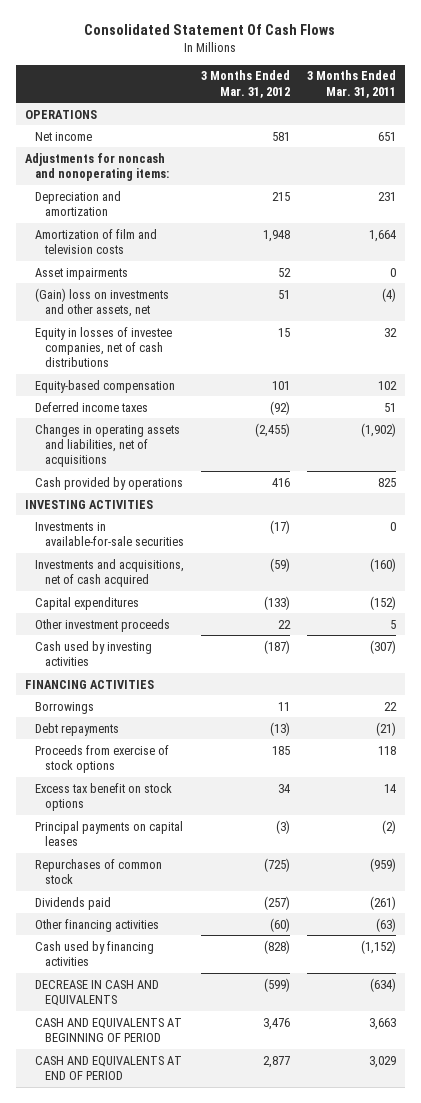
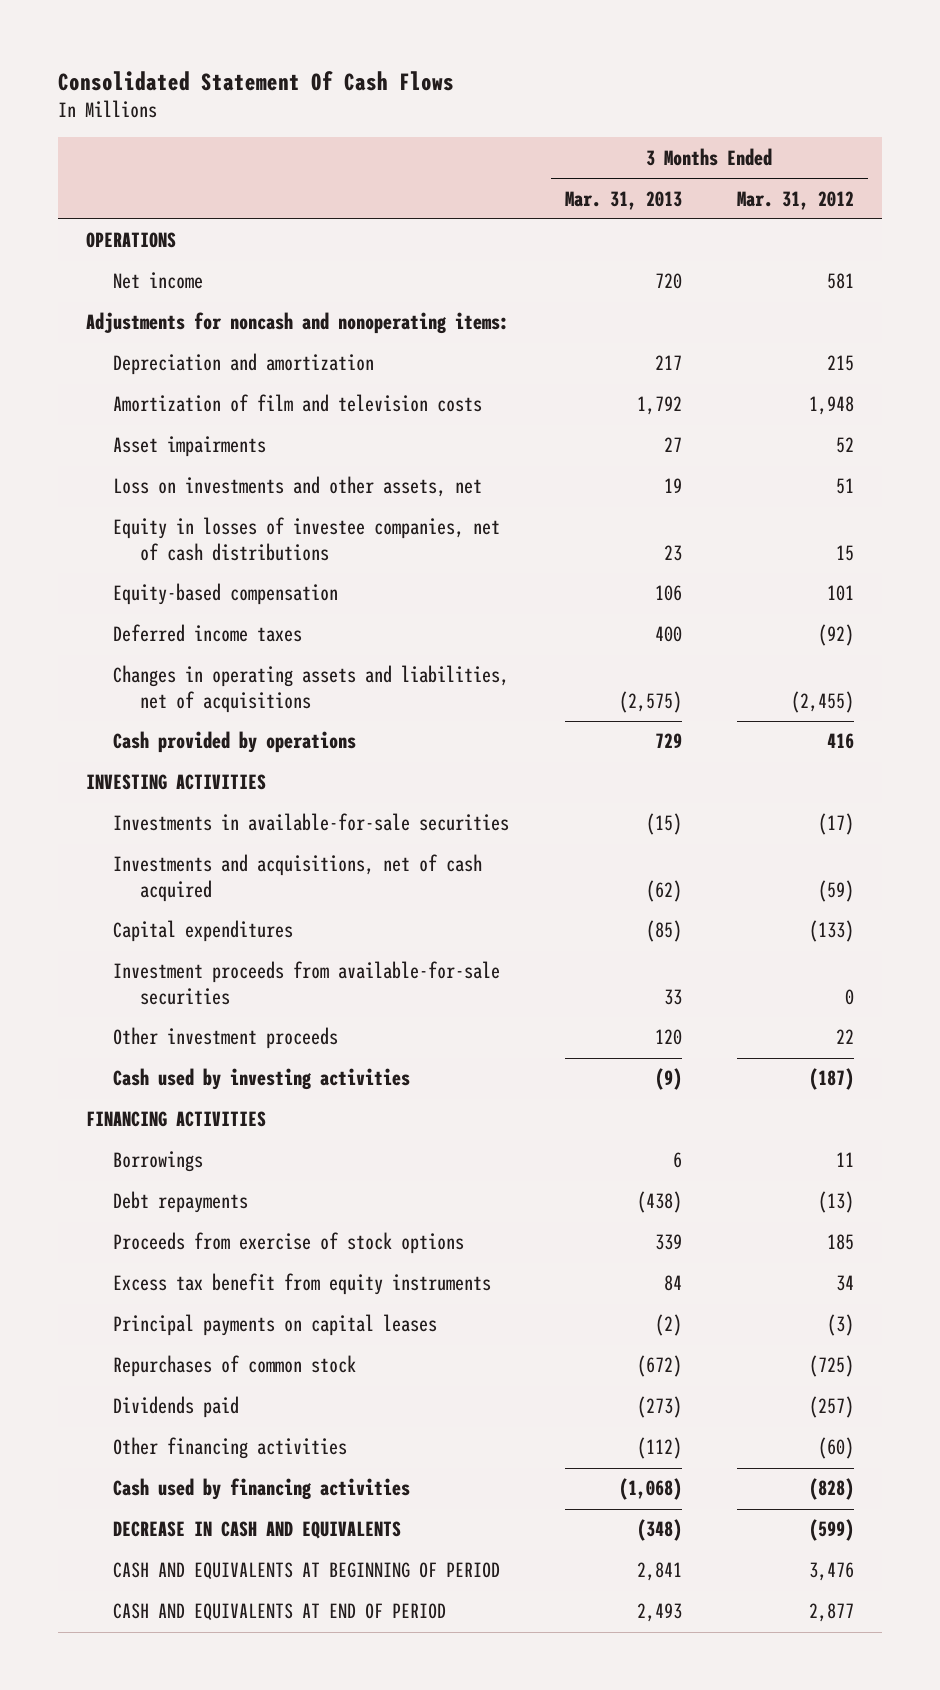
- | 3 Months Ended Mar. 31, 2012 | 3 Months Ended Mar. 31, 2011
+ | 3 Months Ended Mar. 31, 2013 | 3 Months Ended Mar. 31, 2012
- (Gain) loss on investments and other assets, net | 51 | (4)
+ Loss on investments and other assets, net | 19 | 51
+ Investment proceeds from available-for-sale securities | 33 | 0
- Excess tax benefit on stock options | 34 | 14
+ Excess tax benefit from equity instruments | 84 | 34

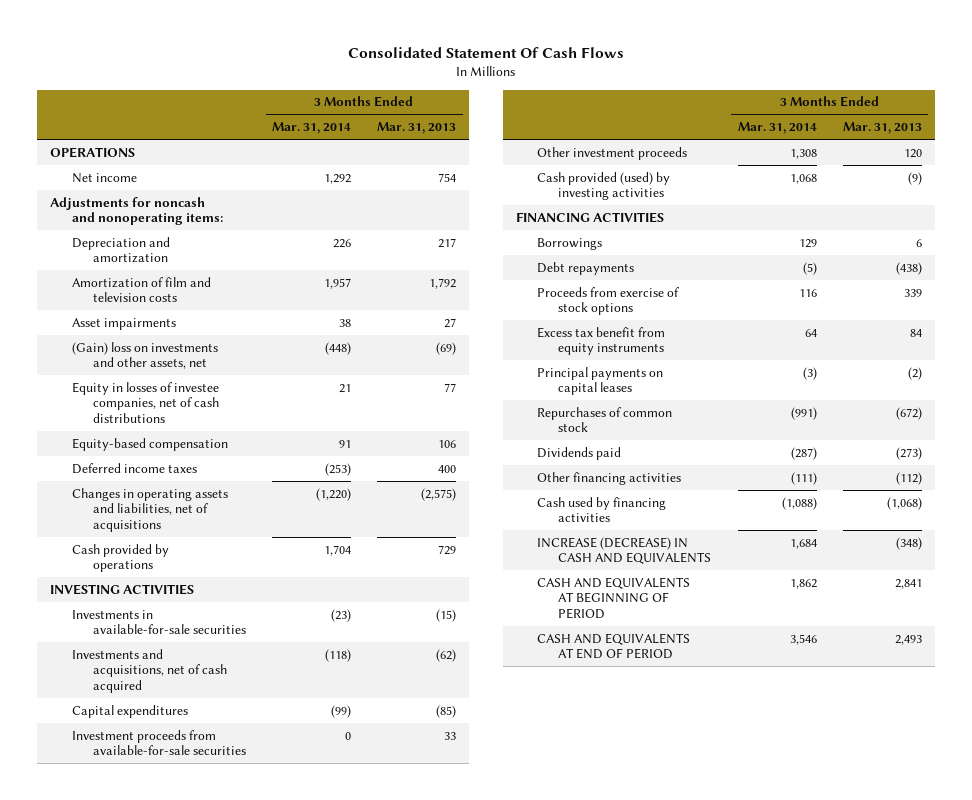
- | 3 Months Ended Mar. 31, 2013 | 3 Months Ended Mar. 31, 2012
+ | 3 Months Ended Mar. 31, 2014 | 3 Months Ended Mar. 31, 2013
- Net income | 720 | 581
+ Net income | 1,292 | 754
- Loss on investments and other assets, net | 19 | 51
- Equity in losses of investee companies, net of cash distributions | 23 | 15
+ (Gain) loss on investments and other assets, net | (448) | (69)
+ Equity in losses of investee companies, net of cash distributions | 21 | 77
- Cash used by investing activities | (9) | (187)
+ Cash provided (used) by investing activities | 1,068 | (9)
- DECREASE IN CASH AND EQUIVALENTS | (348) | (599)
+ INCREASE (DECREASE) IN CASH AND EQUIVALENTS | 1,684 | (348)

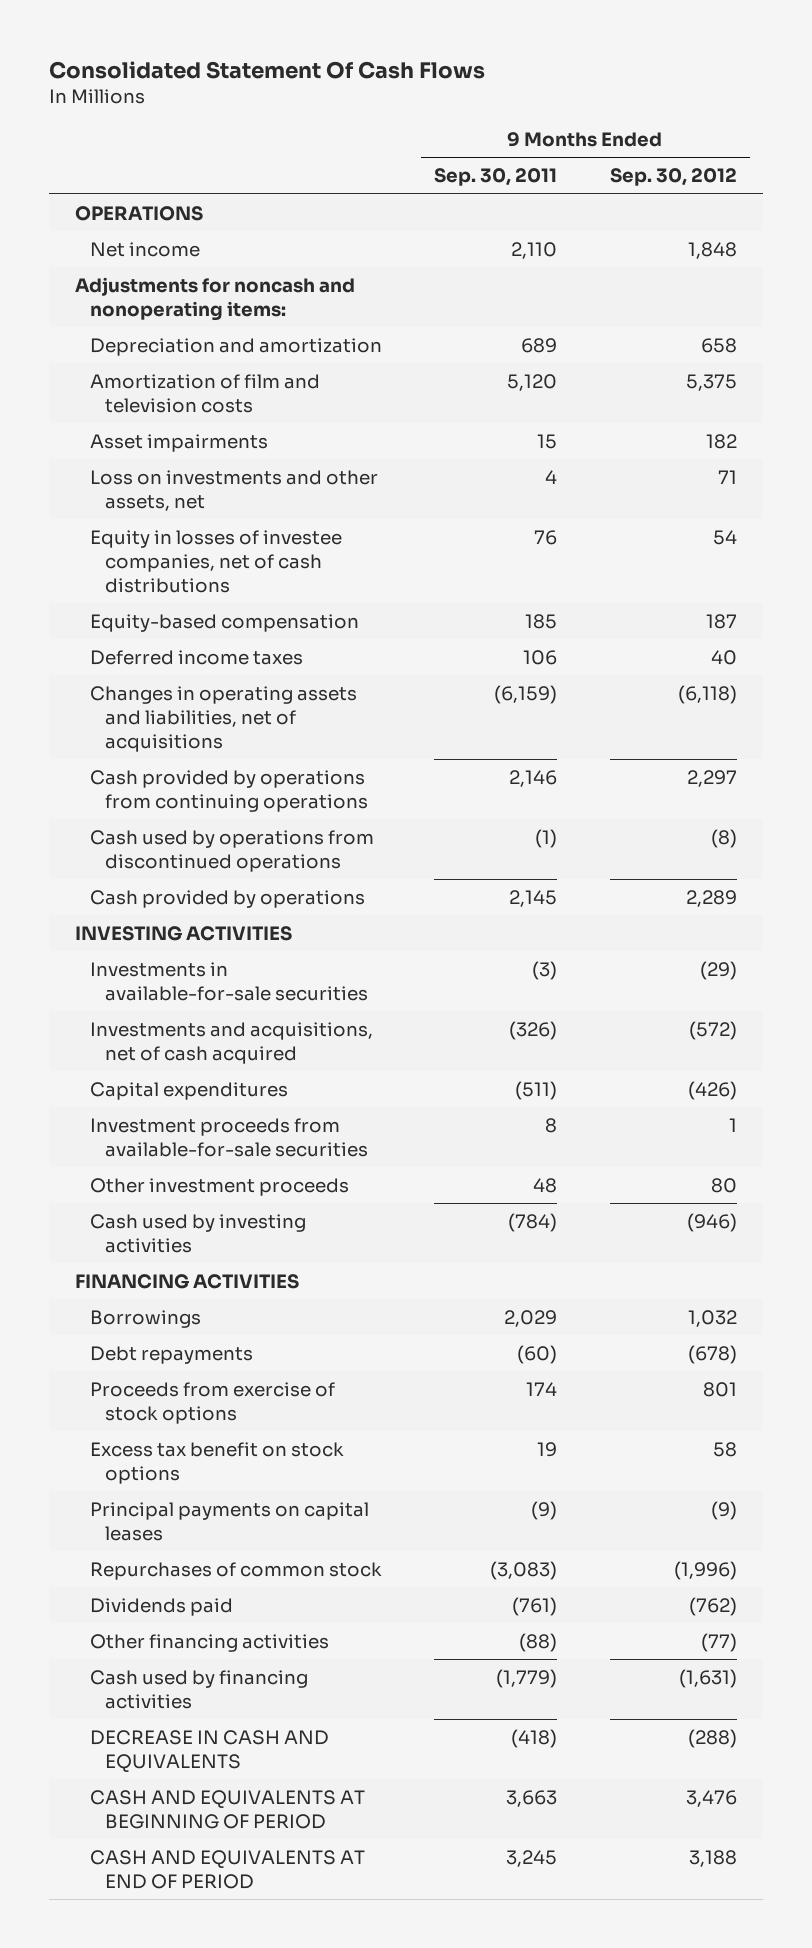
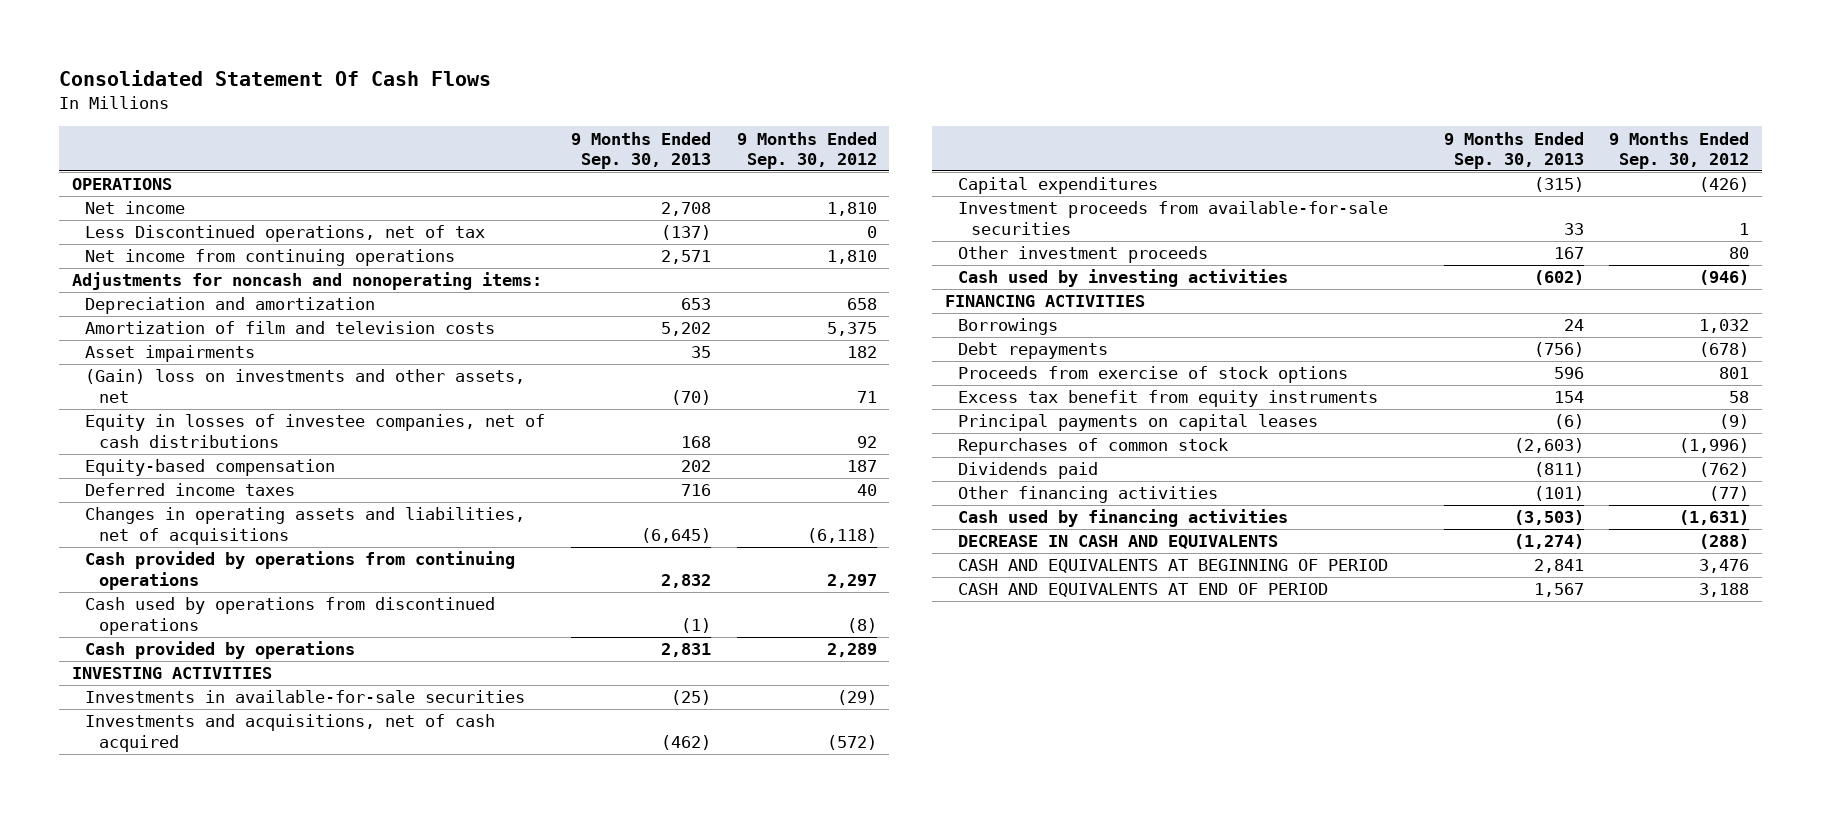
- | 9 Months Ended Sep. 30, 2011 | 9 Months Ended Sep. 30, 2012
+ | 9 Months Ended Sep. 30, 2013 | 9 Months Ended Sep. 30, 2012
- Net income | 2,110 | 1,848
+ Net income | 2,708 | 1,810
+ Less Discontinued operations, net of tax | (137) | 0
+ Net income from continuing operations | 2,571 | 1,810
- Loss on investments and other assets, net | 4 | 71
- Equity in losses of investee companies, net of cash distributions | 76 | 54
+ (Gain) loss on investments and other assets, net | (70) | 71
+ Equity in losses of investee companies, net of cash distributions | 168 | 92
- Excess tax benefit on stock options | 19 | 58
+ Excess tax benefit from equity instruments | 154 | 58

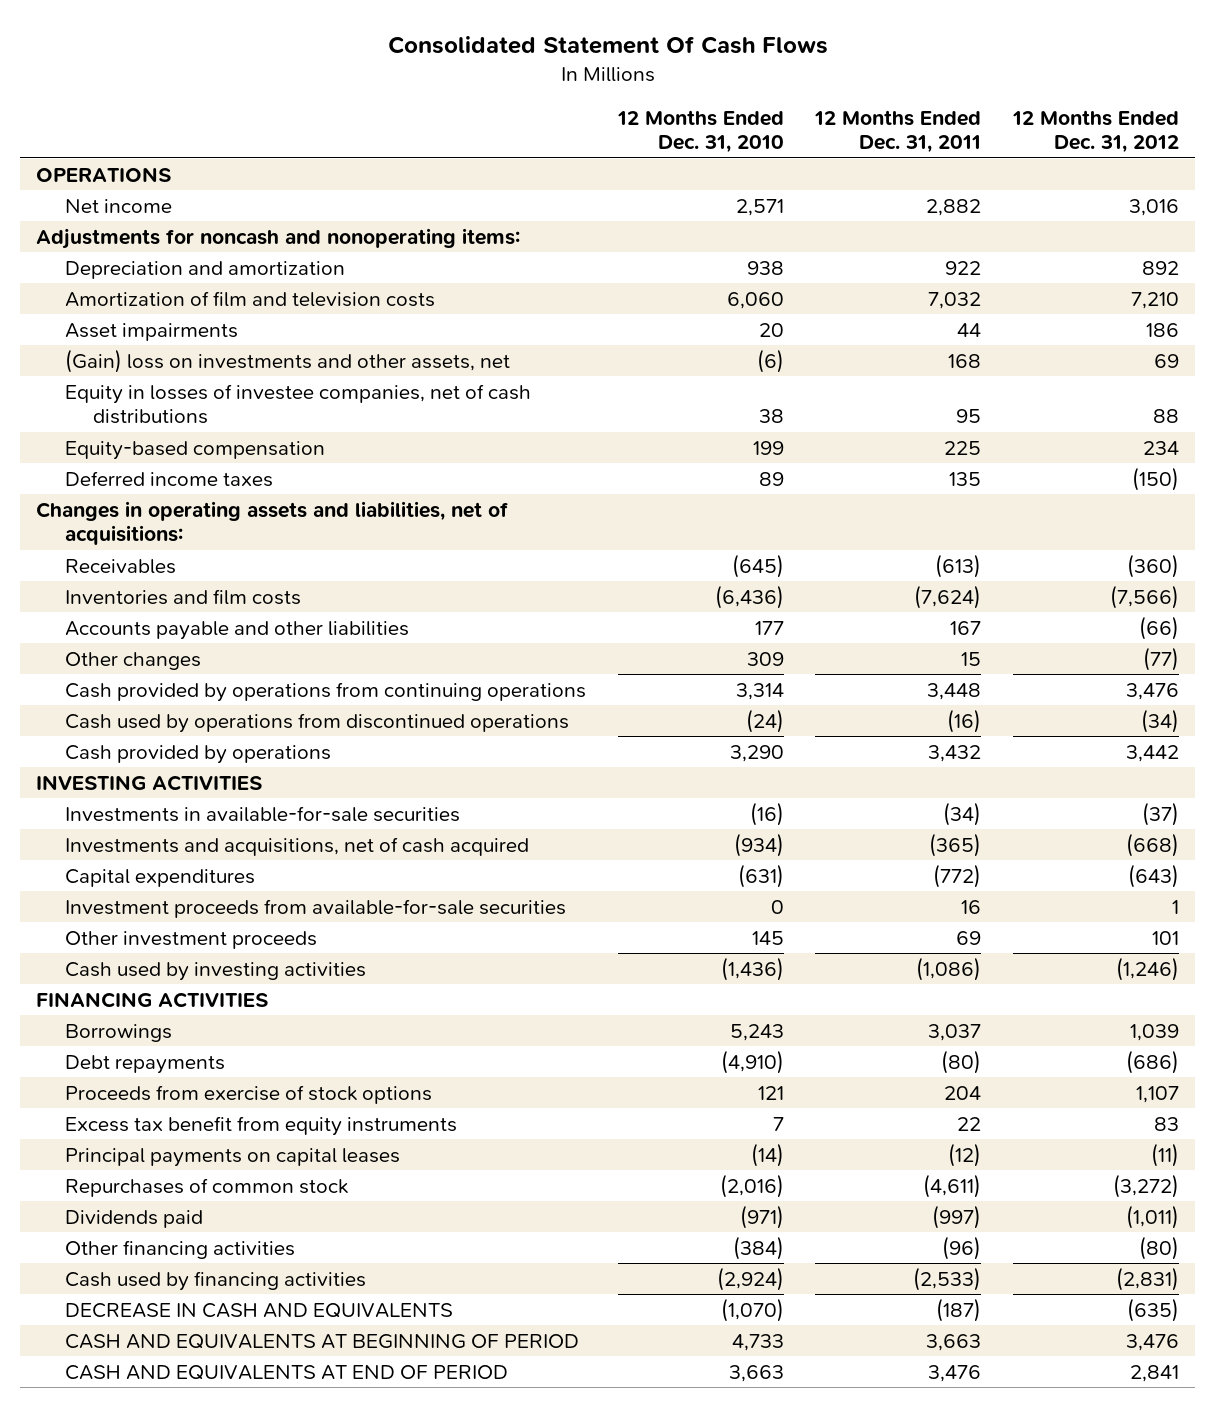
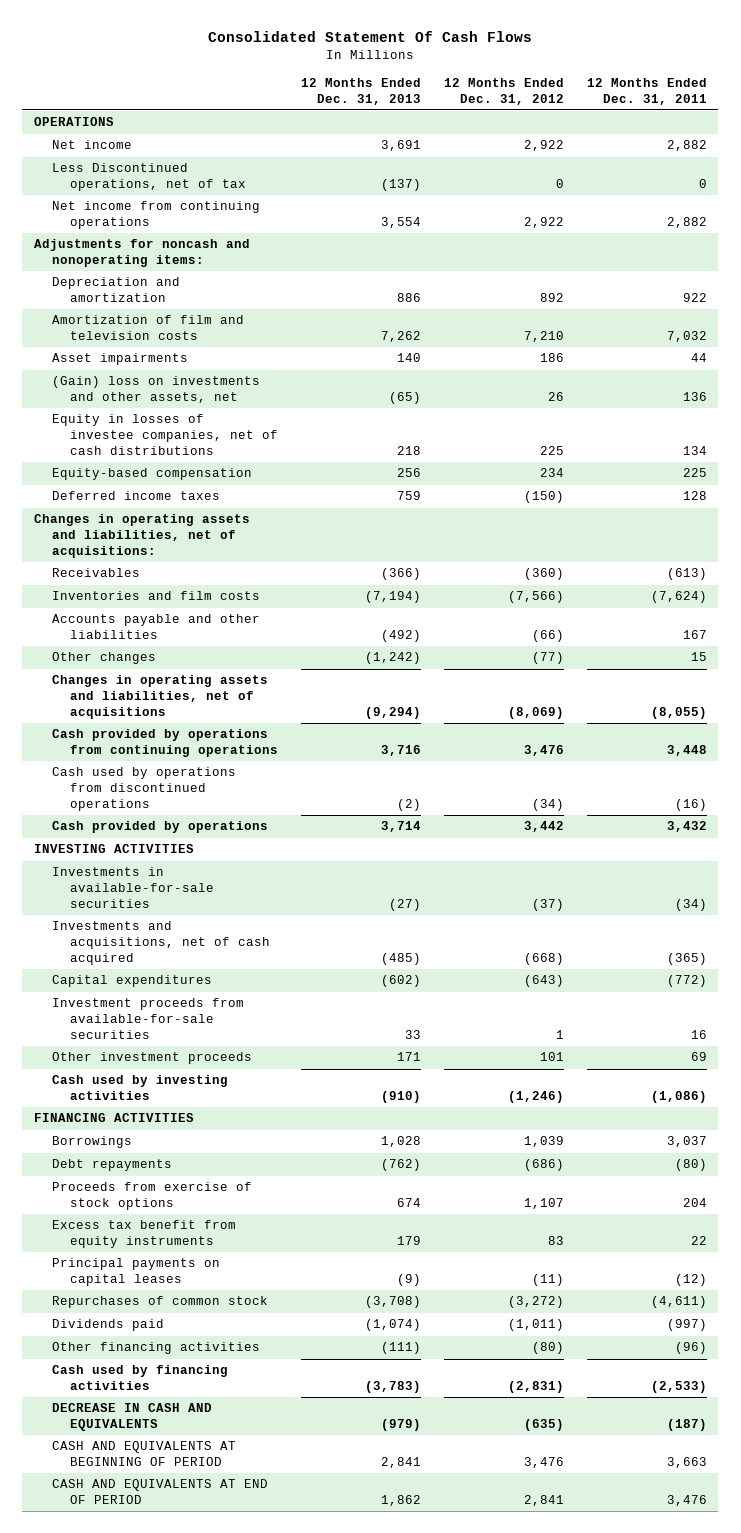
- | 12 Months Ended Dec. 31, 2010 | 12 Months Ended Dec. 31, 2011 | 12 Months Ended Dec. 31, 2012
+ | 12 Months Ended Dec. 31, 2013 | 12 Months Ended Dec. 31, 2012 | 12 Months Ended Dec. 31, 2011
- Net income | 2,571 | 2,882 | 3,016
+ Net income | 3,691 | 2,922 | 2,882
+ Less Discontinued operations, net of tax | (137) | 0 | 0
+ Net income from continuing operations | 3,554 | 2,922 | 2,882
- (Gain) loss on investments and other assets, net | (6) | 168 | 69
- Equity in losses of investee companies, net of cash distributions | 38 | 95 | 88
+ (Gain) loss on investments and other assets, net | (65) | 26 | 136
+ Equity in losses of investee companies, net of cash distributions | 218 | 225 | 134
- Deferred income taxes | 89 | 135 | (150)
+ Deferred income taxes | 759 | (150) | 128
+ Changes in operating assets and liabilities, net of acquisitions | (9,294) | (8,069) | (8,055)

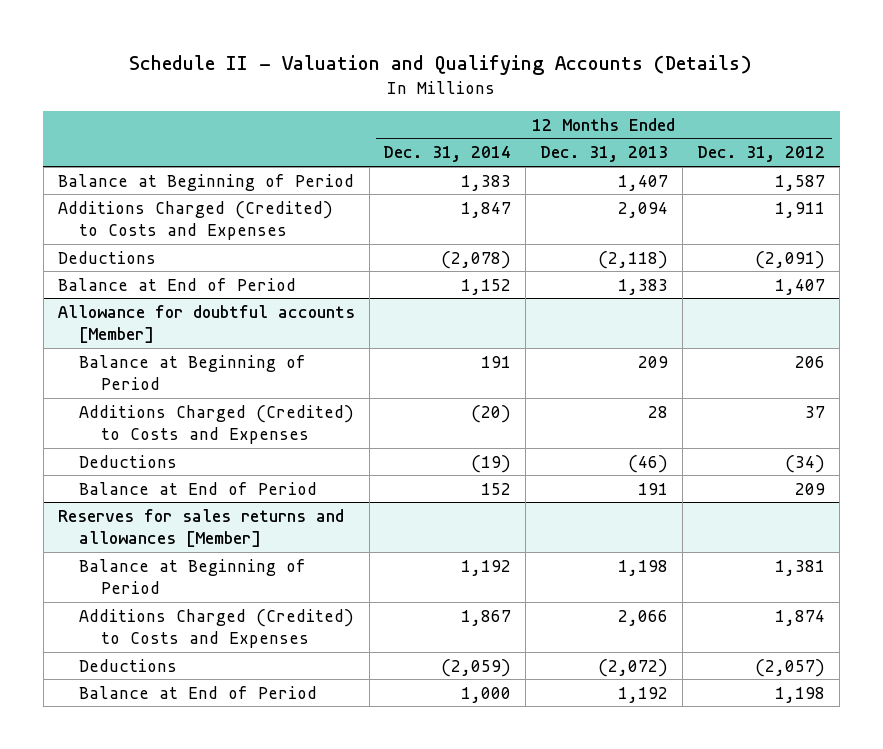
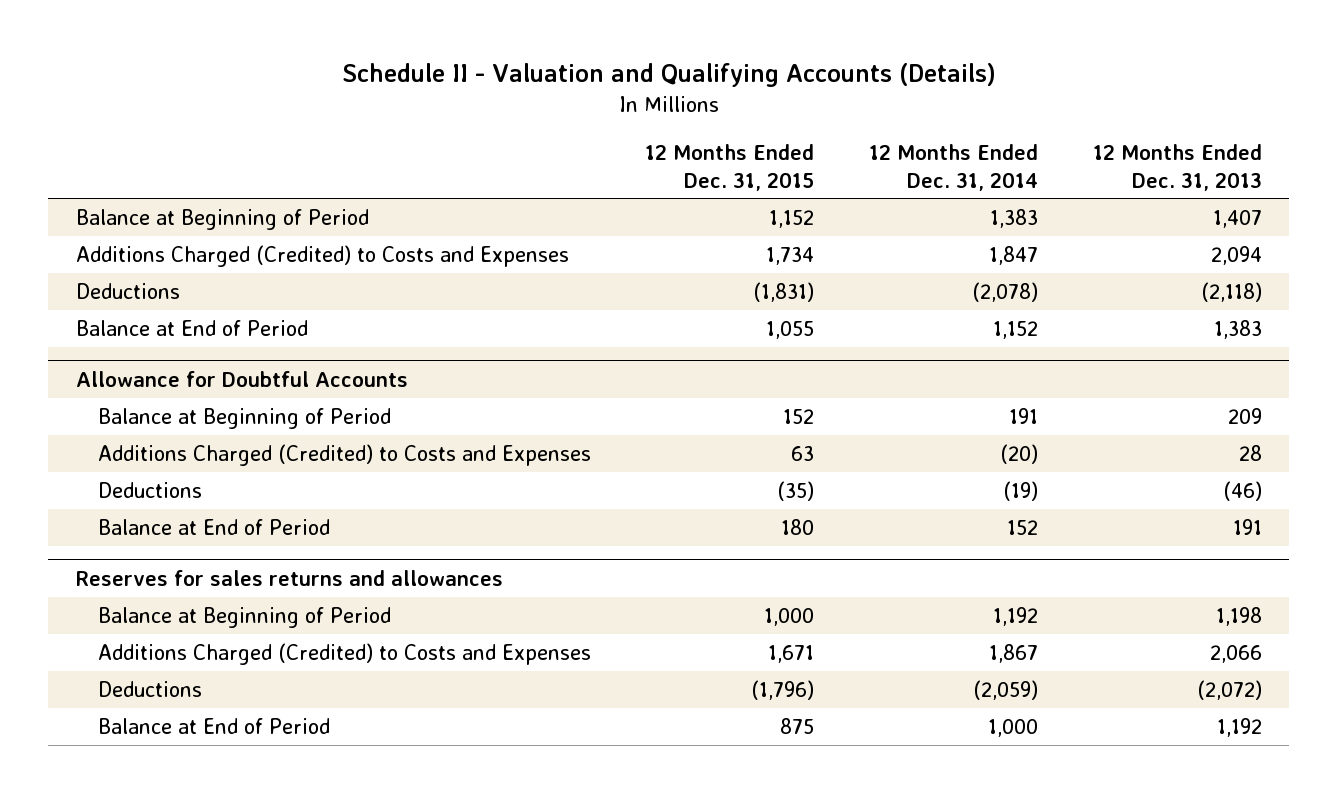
- | 12 Months Ended Dec. 31, 2014 | 12 Months Ended Dec. 31, 2013 | 12 Months Ended Dec. 31, 2012
+ | 12 Months Ended Dec. 31, 2015 | 12 Months Ended Dec. 31, 2014 | 12 Months Ended Dec. 31, 2013
- Allowance for doubtful accounts [Member]
+ Allowance for Doubtful Accounts
- Reserves for sales returns and allowances [Member]
+ Reserves for sales returns and allowances

